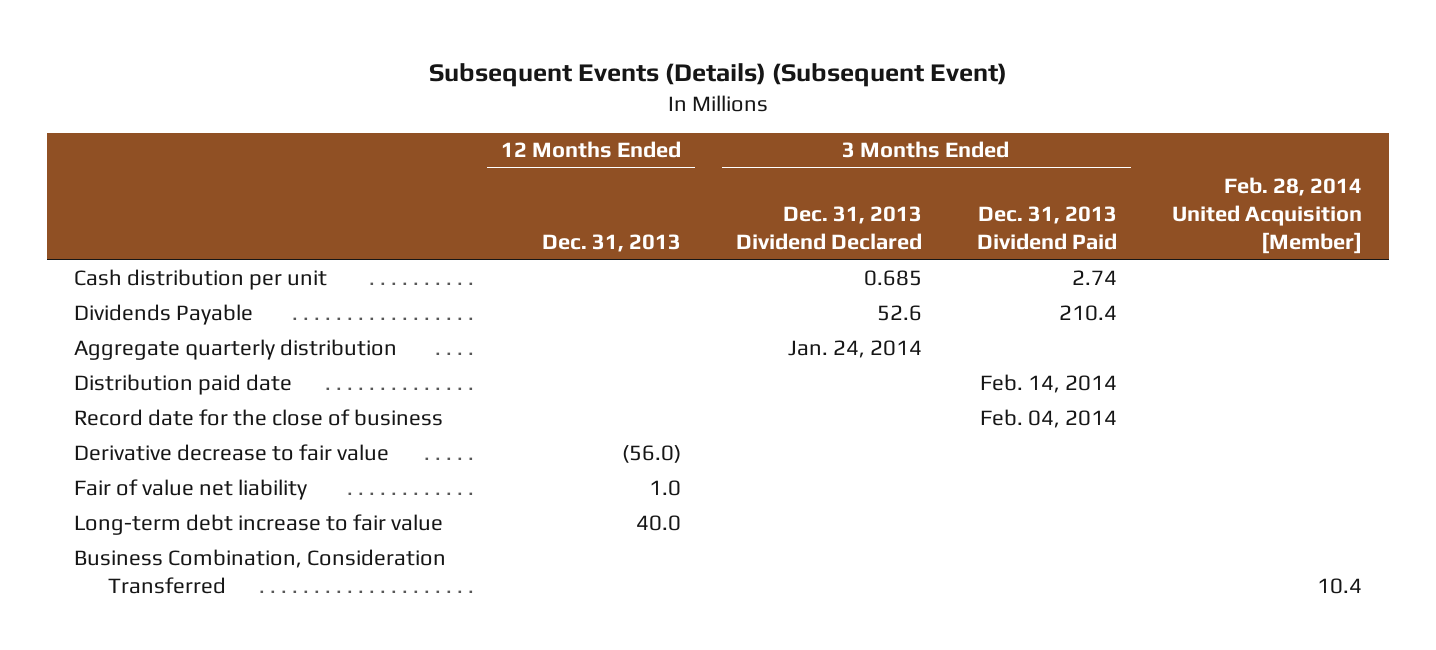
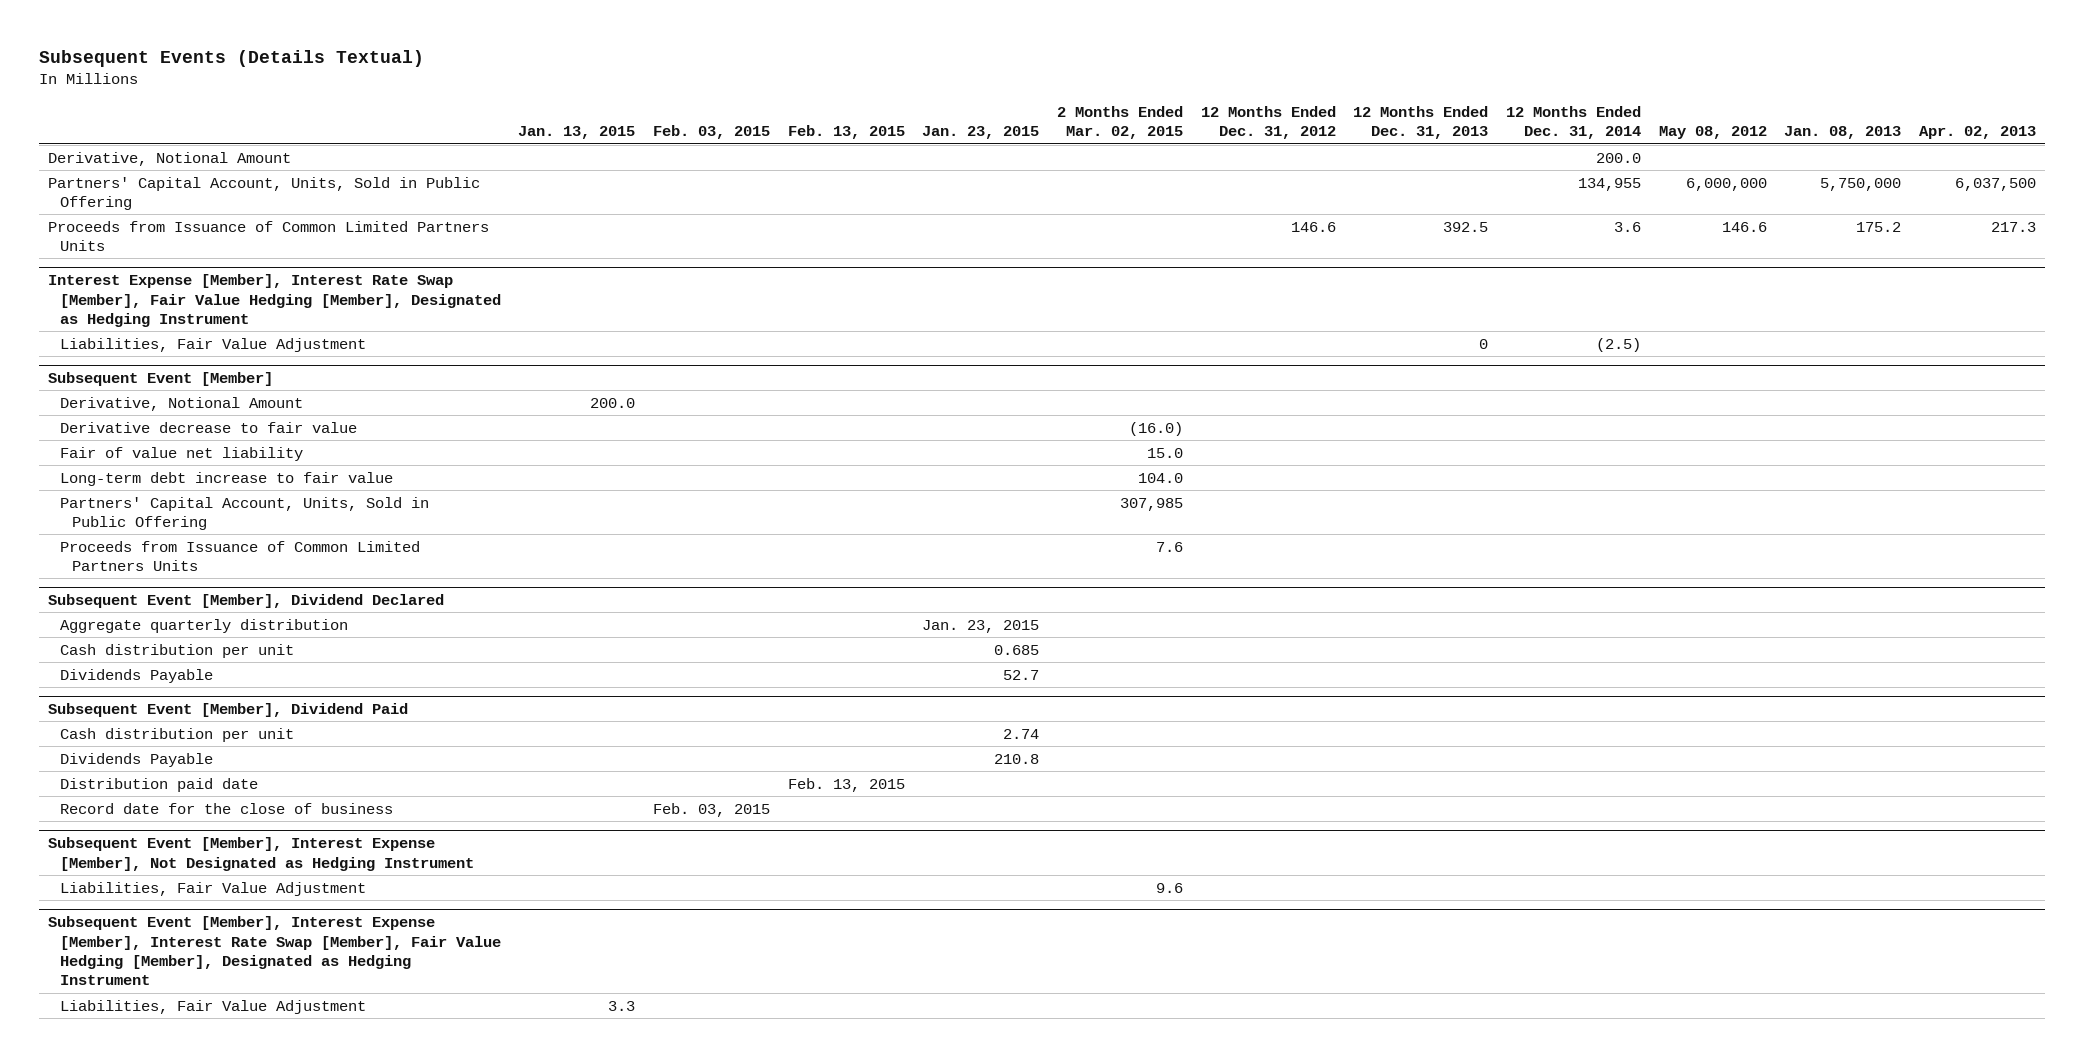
- Subsequent Events (Details) (Subsequent Event)
+ Subsequent Events (Details Textual)
- | 12 Months Ended Dec. 31, 2013 | 3 Months Ended Dec. 31, 2013 Dividend Declared | 3 Months Ended Dec. 31, 2013 Dividend Paid | Feb. 28, 2014 United Acquisition [Member]
+ | Jan. 13, 2015 | Feb. 03, 2015 | Feb. 13, 2015 | Jan. 23, 2015 | 2 Months Ended Mar. 02, 2015 | 12 Months Ended Dec. 31, 2012 | 12 Months Ended Dec. 31, 2013 | 12 Months Ended Dec. 31, 2014 | May 08, 2012 | Jan. 08, 2013 | Apr. 02, 2013
- Cash distribution per unit | | 0.685 | 2.74 |
- Dividends Payable | | 52.6 | 210.4 |
- Aggregate quarterly distribution | | Jan. 24, 2014 | |
- Distribution paid date | | | Feb. 14, 2014 |
- Record date for the close of business | | | Feb. 04, 2014 |
- Derivative decrease to fair value | (56.0) | | |
- Fair of value net liability | 1.0 | | |
- Long-term debt increase to fair value | 40.0 | | |
- Business Combination, Consideration Transferred | | | | 10.4
+ Derivative, Notional Amount | | | | | | | | 200.0 | | |
+ Partners' Capital Account, Units, Sold in Public Offering | | | | | | | | 134,955 | 6,000,000 | 5,750,000 | 6,037,500
+ Proceeds from Issuance of Common Limited Partners Units | | | | | | 146.6 | 392.5 | 3.6 | 146.6 | 175.2 | 217.3
+ Interest Expense [Member], Interest Rate Swap [Member], Fair Value Hedging [Member], Designated as Hedging Instrument
+ Liabilities, Fair Value Adjustment | | | | | | | 0 | (2.5) | | |
+ Subsequent Event [Member]
+ Derivative, Notional Amount | 200.0 | | | | | | | | | |
+ Derivative decrease to fair value | | | | | (16.0) | | | | | |
+ Fair of value net liability | | | | | 15.0 | | | | | |
+ Long-term debt increase to fair value | | | | | 104.0 | | | | | |
+ Partners' Capital Account, Units, Sold in Public Offering | | | | | 307,985 | | | | | |
+ Proceeds from Issuance of Common Limited Partners Units | | | | | 7.6 | | | | | |
+ Subsequent Event [Member], Dividend Declared
+ Aggregate quarterly distribution | | | | Jan. 23, 2015 | | | | | | |
+ Cash distribution per unit | | | | 0.685 | | | | | | |
+ Dividends Payable | | | | 52.7 | | | | | | |
+ Subsequent Event [Member], Dividend Paid
+ Cash distribution per unit | | | | 2.74 | | | | | | |
+ Dividends Payable | | | | 210.8 | | | | | | |
+ Distribution paid date | | | Feb. 13, 2015 | | | | | | | |
+ Record date for the close of business | | Feb. 03, 2015 | | | | | | | | |
+ Subsequent Event [Member], Interest Expense [Member], Not Designated as Hedging Instrument
+ Liabilities, Fair Value Adjustment | | | | | 9.6 | | | | | |
+ Subsequent Event [Member], Interest Expense [Member], Interest Rate Swap [Member], Fair Value Hedging [Member], Designated as Hedging Instrument
+ Liabilities, Fair Value Adjustment | 3.3 | | | | | | | | | |

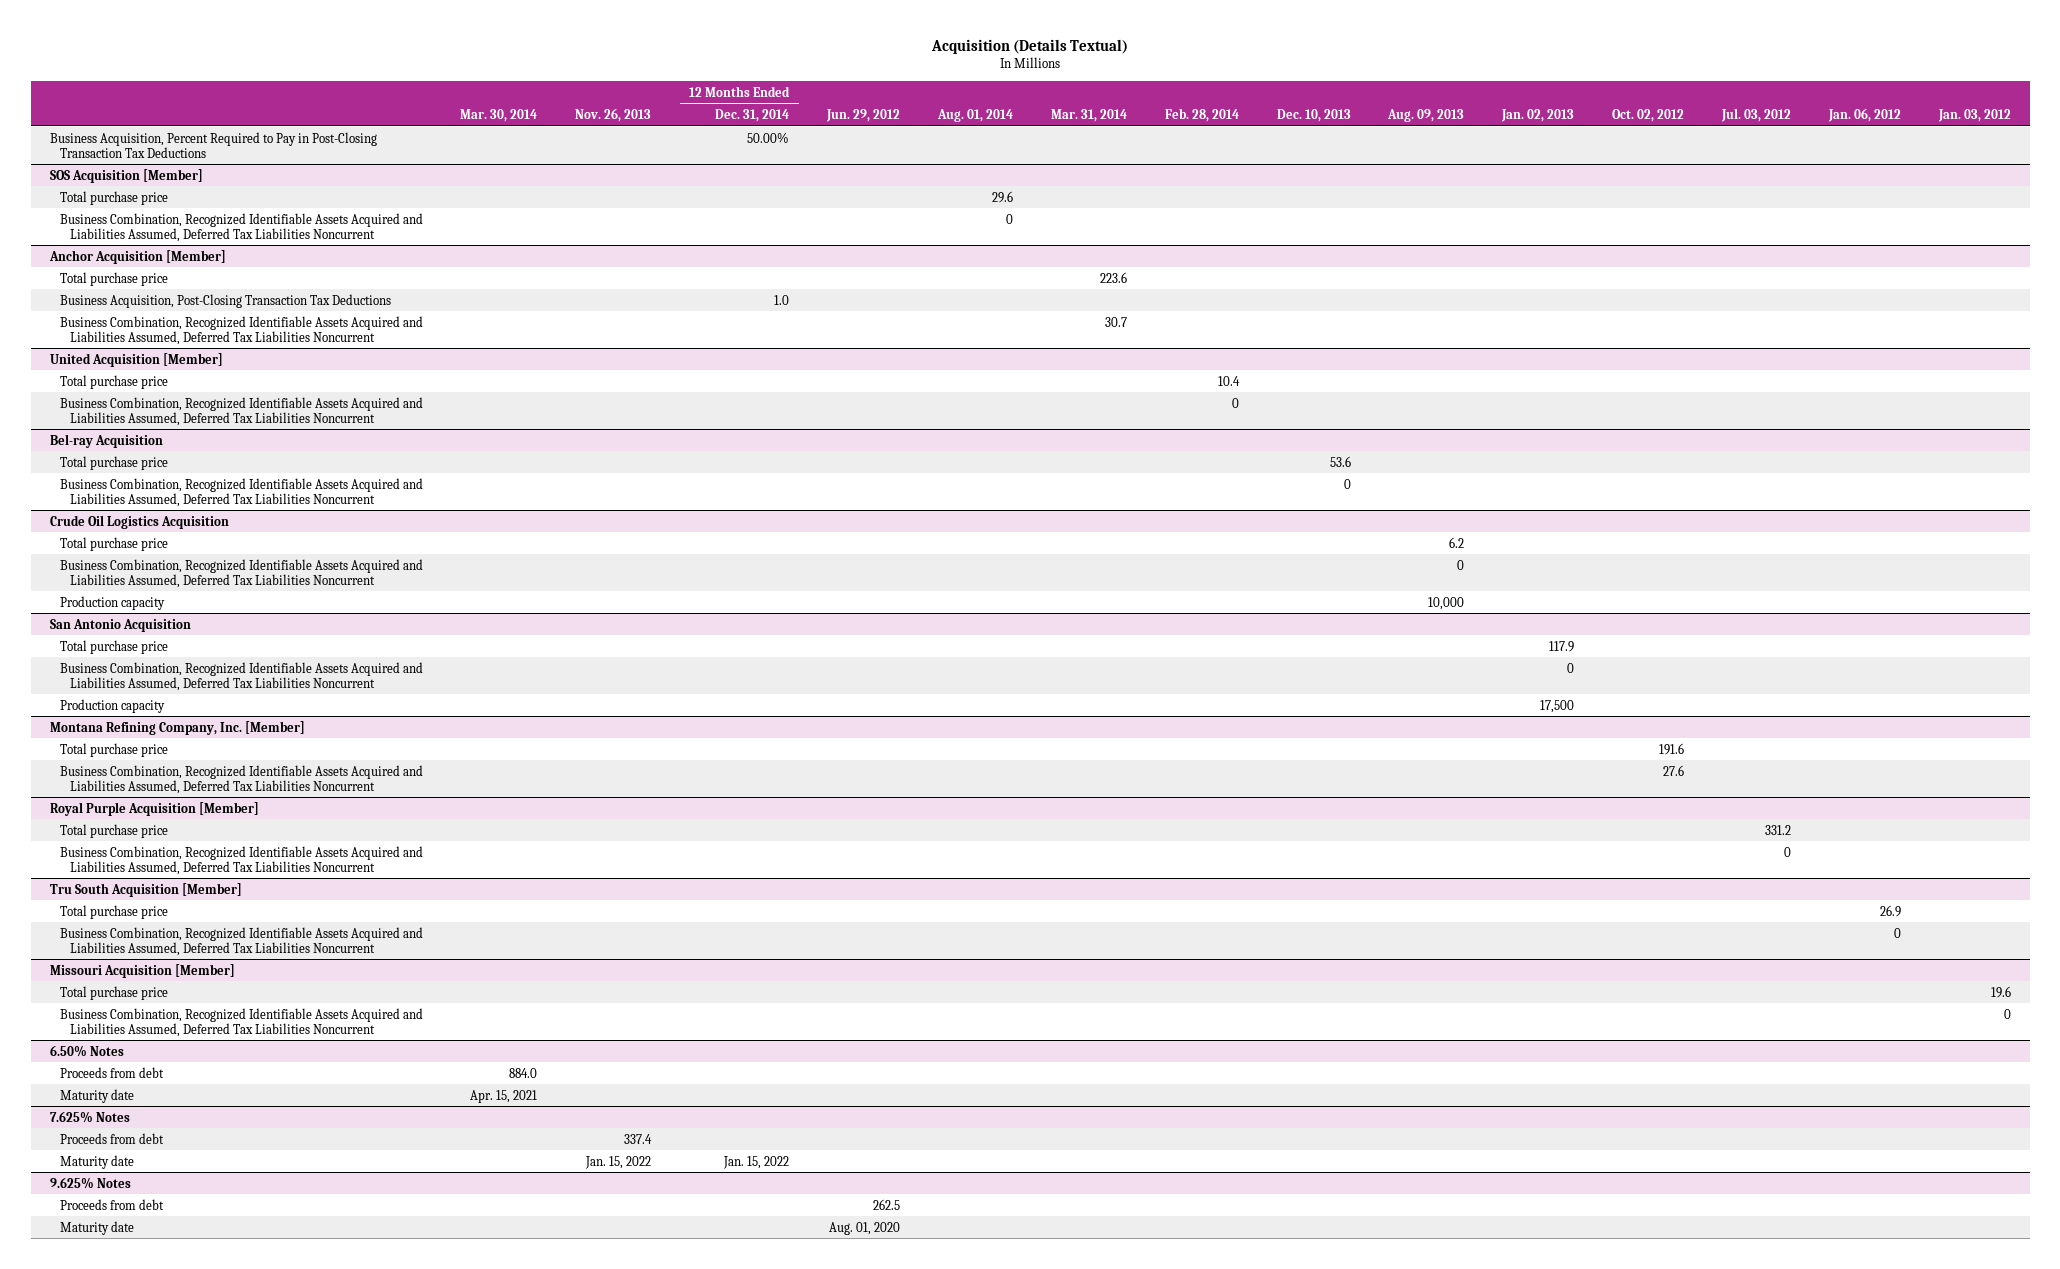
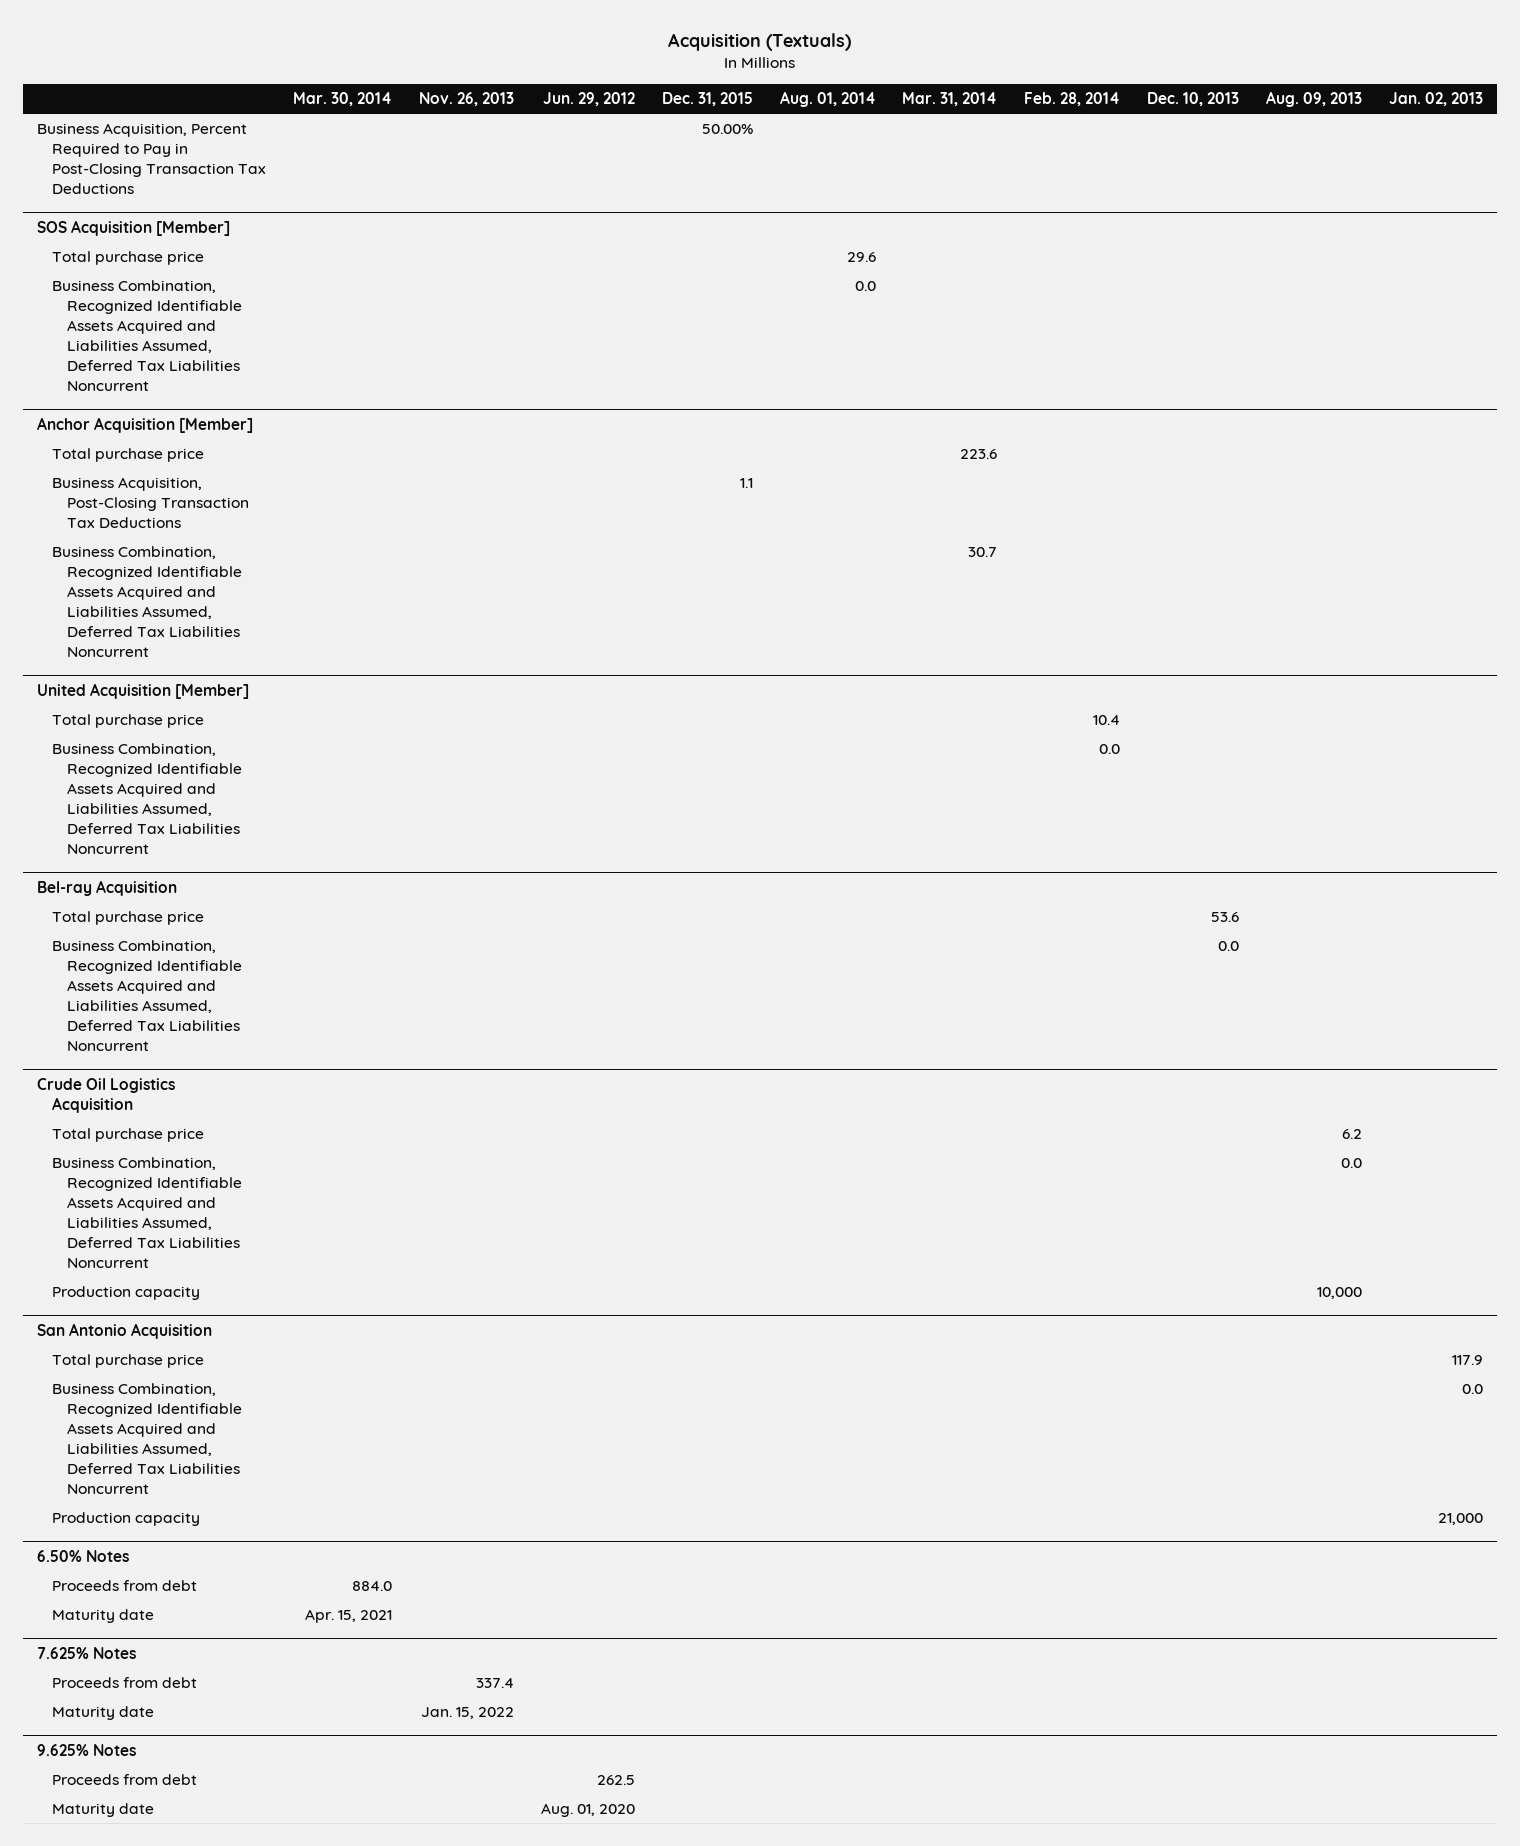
- Acquisition (Details Textual)
+ Acquisition (Textuals)
- | Mar. 30, 2014 | Nov. 26, 2013 | 12 Months Ended Dec. 31, 2014 | Jun. 29, 2012 | Aug. 01, 2014 | Mar. 31, 2014 | Feb. 28, 2014 | Dec. 10, 2013 | Aug. 09, 2013 | Jan. 02, 2013 | Oct. 02, 2012 | Jul. 03, 2012 | Jan. 06, 2012 | Jan. 03, 2012
+ | Mar. 30, 2014 | Nov. 26, 2013 | Jun. 29, 2012 | Dec. 31, 2015 | Aug. 01, 2014 | Mar. 31, 2014 | Feb. 28, 2014 | Dec. 10, 2013 | Aug. 09, 2013 | Jan. 02, 2013
@ SOS Acquisition [Member]
- Business Combination, Recognized Identifiable Assets Acquired and Liabilities Assumed, Deferred Tax Liabilities Noncurrent | | | | | 0 | | | | | | | | |
+ Business Combination, Recognized Identifiable Assets Acquired and Liabilities Assumed, Deferred Tax Liabilities Noncurrent | | | | | 0.0 | | | | |
@ United Acquisition [Member]
- Business Combination, Recognized Identifiable Assets Acquired and Liabilities Assumed, Deferred Tax Liabilities Noncurrent | | | | | | | 0 | | | | | | |
+ Business Combination, Recognized Identifiable Assets Acquired and Liabilities Assumed, Deferred Tax Liabilities Noncurrent | | | | | | | 0.0 | | |
@ Bel-ray Acquisition
- Business Combination, Recognized Identifiable Assets Acquired and Liabilities Assumed, Deferred Tax Liabilities Noncurrent | | | | | | | | 0 | | | | | |
+ Business Combination, Recognized Identifiable Assets Acquired and Liabilities Assumed, Deferred Tax Liabilities Noncurrent | | | | | | | | 0.0 | |
@ Crude Oil Logistics Acquisition
- Business Combination, Recognized Identifiable Assets Acquired and Liabilities Assumed, Deferred Tax Liabilities Noncurrent | | | | | | | | | 0 | | | | |
+ Business Combination, Recognized Identifiable Assets Acquired and Liabilities Assumed, Deferred Tax Liabilities Noncurrent | | | | | | | | | 0.0 |
@ San Antonio Acquisition
- Business Combination, Recognized Identifiable Assets Acquired and Liabilities Assumed, Deferred Tax Liabilities Noncurrent | | | | | | | | | | 0 | | | |
- Production capacity | | | | | | | | | | 17,500 | | | |
- Montana Refining Company, Inc. [Member]
- Total purchase price | | | | | | | | | | | 191.6 | | |
- Business Combination, Recognized Identifiable Assets Acquired and Liabilities Assumed, Deferred Tax Liabilities Noncurrent | | | | | | | | | | | 27.6 | | |
- Royal Purple Acquisition [Member]
- Total purchase price | | | | | | | | | | | | 331.2 | |
- Business Combination, Recognized Identifiable Assets Acquired and Liabilities Assumed, Deferred Tax Liabilities Noncurrent | | | | | | | | | | | | 0 | |
- Tru South Acquisition [Member]
- Total purchase price | | | | | | | | | | | | | 26.9 |
- Business Combination, Recognized Identifiable Assets Acquired and Liabilities Assumed, Deferred Tax Liabilities Noncurrent | | | | | | | | | | | | | 0 |
- Missouri Acquisition [Member]
- Total purchase price | | | | | | | | | | | | | | 19.6
- Business Combination, Recognized Identifiable Assets Acquired and Liabilities Assumed, Deferred Tax Liabilities Noncurrent | | | | | | | | | | | | | | 0
@ San Antonio Acquisition
+ Business Combination, Recognized Identifiable Assets Acquired and Liabilities Assumed, Deferred Tax Liabilities Noncurrent | | | | | | | | | | 0.0
+ Production capacity | | | | | | | | | | 21,000

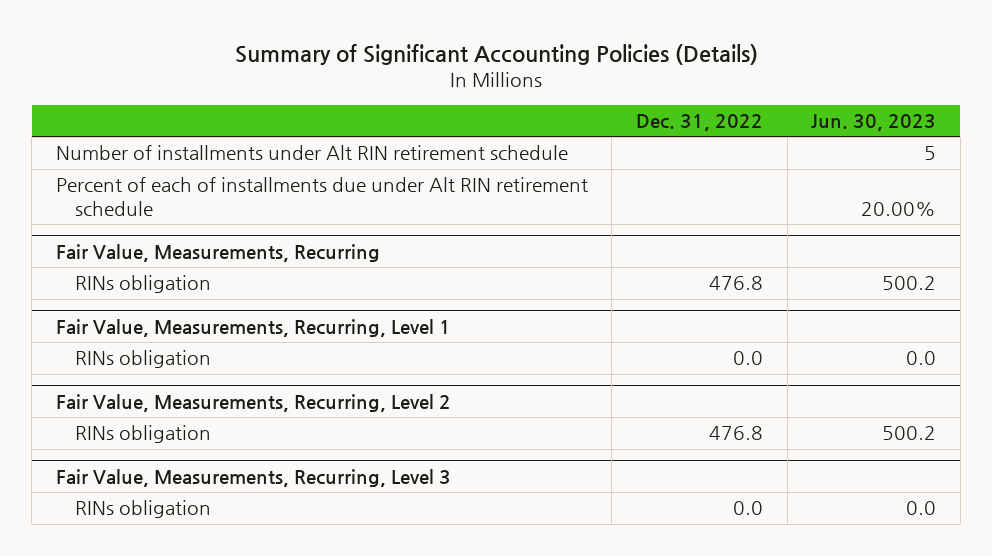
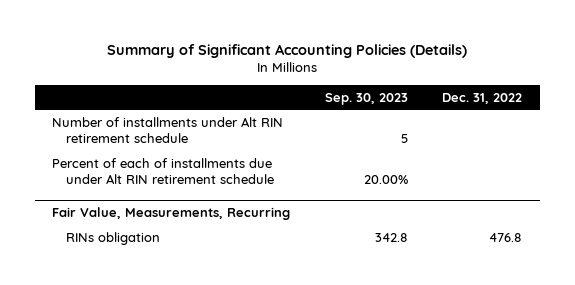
- | Dec. 31, 2022 | Jun. 30, 2023
+ | Sep. 30, 2023 | Dec. 31, 2022
- Fair Value, Measurements, Recurring, Level 1
- RINs obligation | 0.0 | 0.0
- Fair Value, Measurements, Recurring, Level 2
- RINs obligation | 476.8 | 500.2
- Fair Value, Measurements, Recurring, Level 3
- RINs obligation | 0.0 | 0.0

